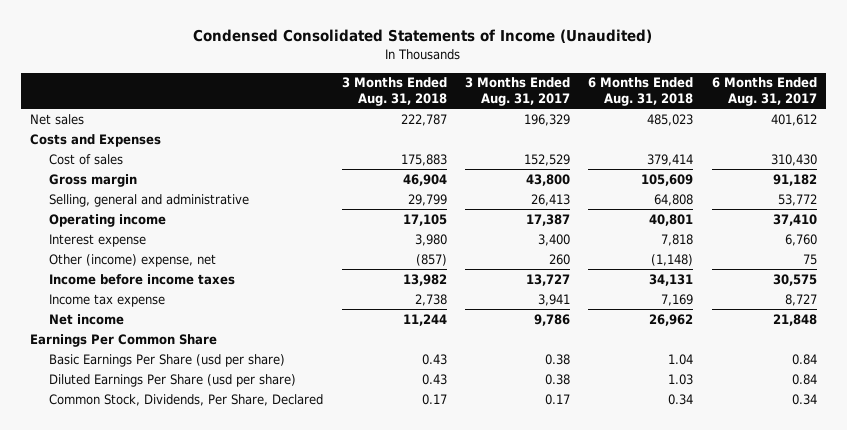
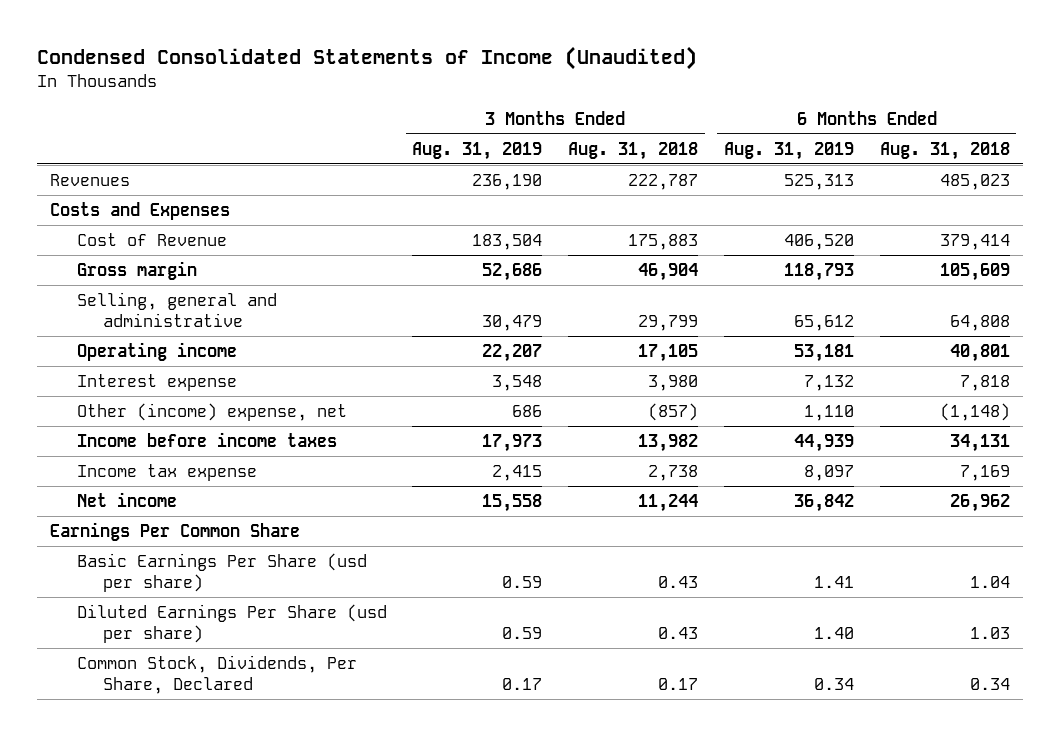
- | 3 Months Ended Aug. 31, 2018 | 3 Months Ended Aug. 31, 2017 | 6 Months Ended Aug. 31, 2018 | 6 Months Ended Aug. 31, 2017
+ | 3 Months Ended Aug. 31, 2019 | 3 Months Ended Aug. 31, 2018 | 6 Months Ended Aug. 31, 2019 | 6 Months Ended Aug. 31, 2018
- Net sales | 222,787 | 196,329 | 485,023 | 401,612
+ Revenues | 236,190 | 222,787 | 525,313 | 485,023
- Cost of sales | 175,883 | 152,529 | 379,414 | 310,430
+ Cost of Revenue | 183,504 | 175,883 | 406,520 | 379,414

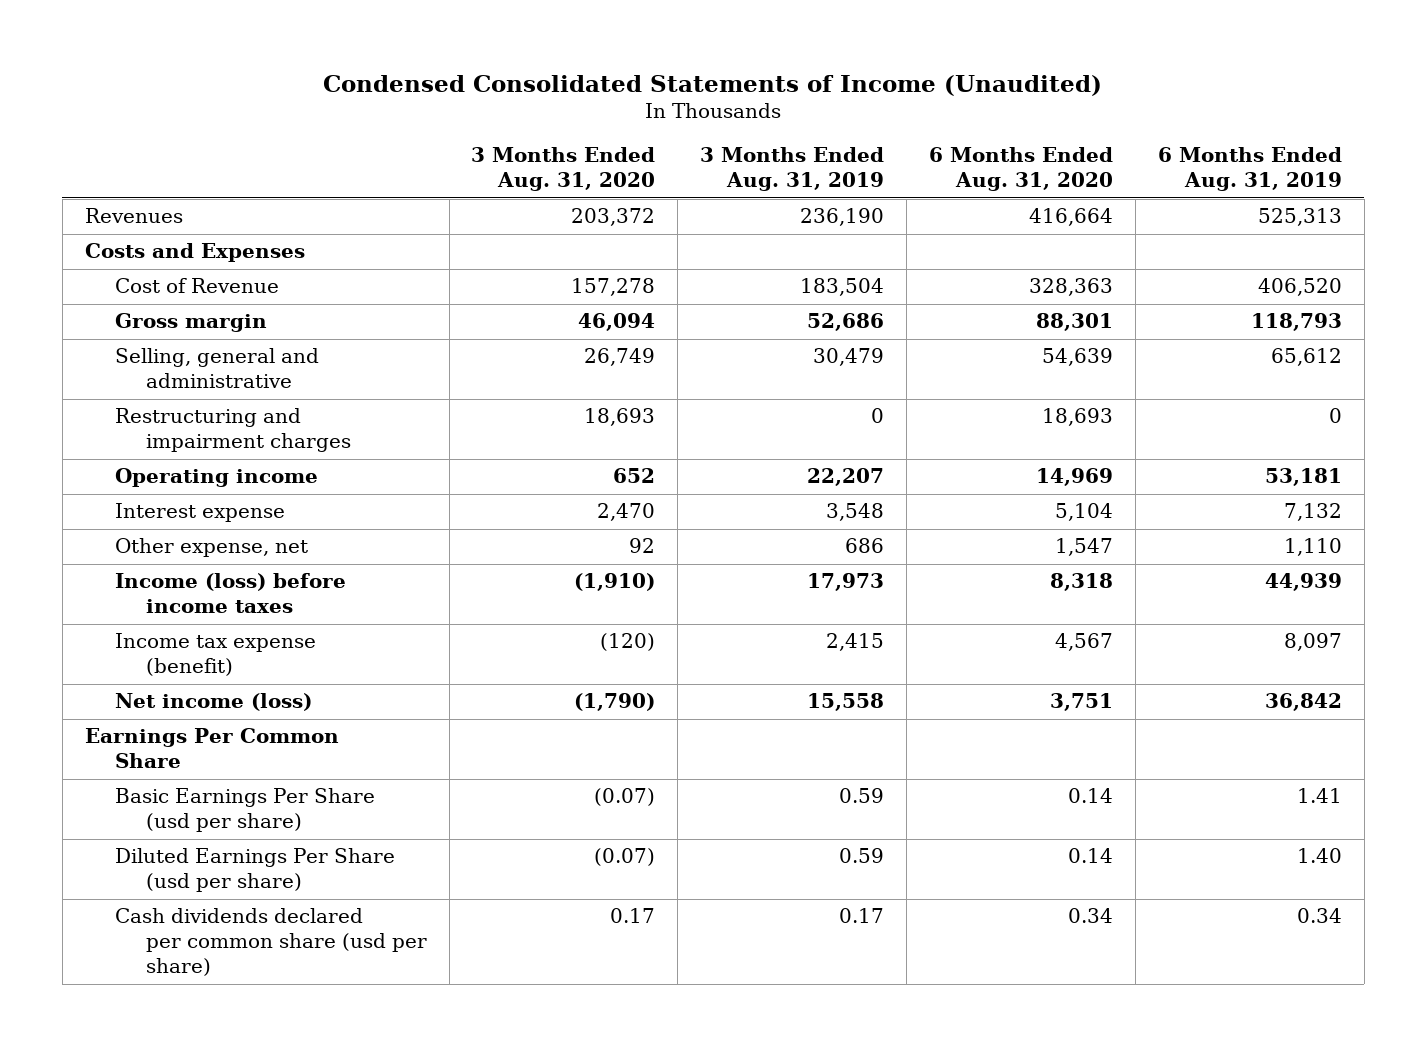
- | 3 Months Ended Aug. 31, 2019 | 3 Months Ended Aug. 31, 2018 | 6 Months Ended Aug. 31, 2019 | 6 Months Ended Aug. 31, 2018
+ | 3 Months Ended Aug. 31, 2020 | 3 Months Ended Aug. 31, 2019 | 6 Months Ended Aug. 31, 2020 | 6 Months Ended Aug. 31, 2019
+ Restructuring and impairment charges | 18,693 | 0 | 18,693 | 0
- Other (income) expense, net | 686 | (857) | 1,110 | (1,148)
- Income before income taxes | 17,973 | 13,982 | 44,939 | 34,131
- Income tax expense | 2,415 | 2,738 | 8,097 | 7,169
- Net income | 15,558 | 11,244 | 36,842 | 26,962
+ Other expense, net | 92 | 686 | 1,547 | 1,110
+ Income (loss) before income taxes | (1,910) | 17,973 | 8,318 | 44,939
+ Income tax expense (benefit) | (120) | 2,415 | 4,567 | 8,097
+ Net income (loss) | (1,790) | 15,558 | 3,751 | 36,842
- Common Stock, Dividends, Per Share, Declared | 0.17 | 0.17 | 0.34 | 0.34
+ Cash dividends declared per common share (usd per share) | 0.17 | 0.17 | 0.34 | 0.34

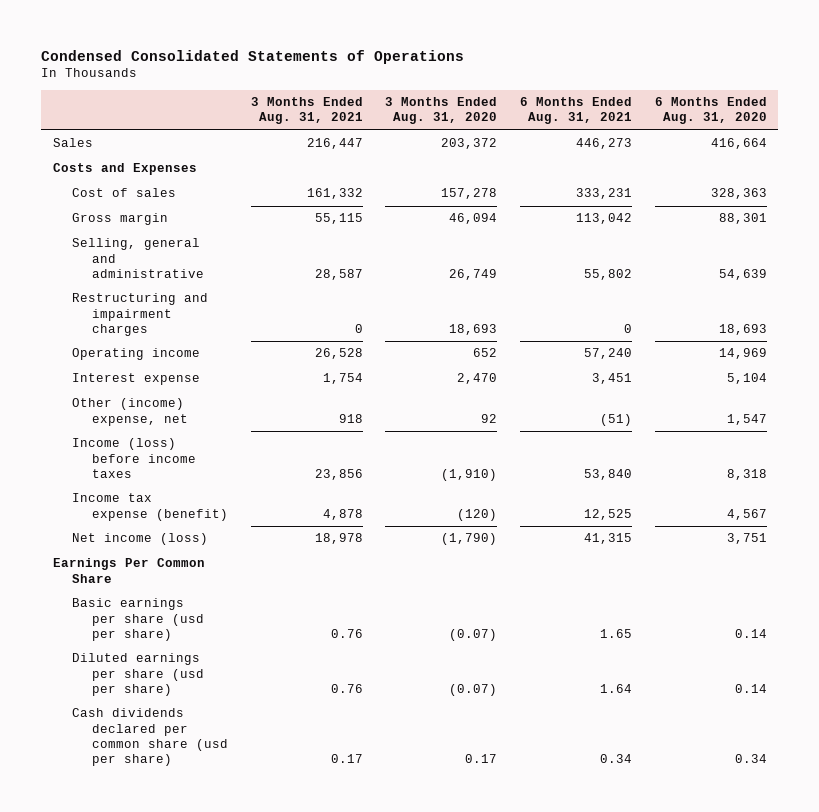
- Condensed Consolidated Statements of Income (Unaudited)
+ Condensed Consolidated Statements of Operations
- | 3 Months Ended Aug. 31, 2020 | 3 Months Ended Aug. 31, 2019 | 6 Months Ended Aug. 31, 2020 | 6 Months Ended Aug. 31, 2019
+ | 3 Months Ended Aug. 31, 2021 | 3 Months Ended Aug. 31, 2020 | 6 Months Ended Aug. 31, 2021 | 6 Months Ended Aug. 31, 2020
- Revenues | 203,372 | 236,190 | 416,664 | 525,313
+ Sales | 216,447 | 203,372 | 446,273 | 416,664
- Cost of Revenue | 157,278 | 183,504 | 328,363 | 406,520
+ Cost of sales | 161,332 | 157,278 | 333,231 | 328,363
- Other expense, net | 92 | 686 | 1,547 | 1,110
+ Other (income) expense, net | 918 | 92 | (51) | 1,547
- Basic Earnings Per Share (usd per share) | (0.07) | 0.59 | 0.14 | 1.41
- Diluted Earnings Per Share (usd per share) | (0.07) | 0.59 | 0.14 | 1.40
+ Basic earnings per share (usd per share) | 0.76 | (0.07) | 1.65 | 0.14
+ Diluted earnings per share (usd per share) | 0.76 | (0.07) | 1.64 | 0.14

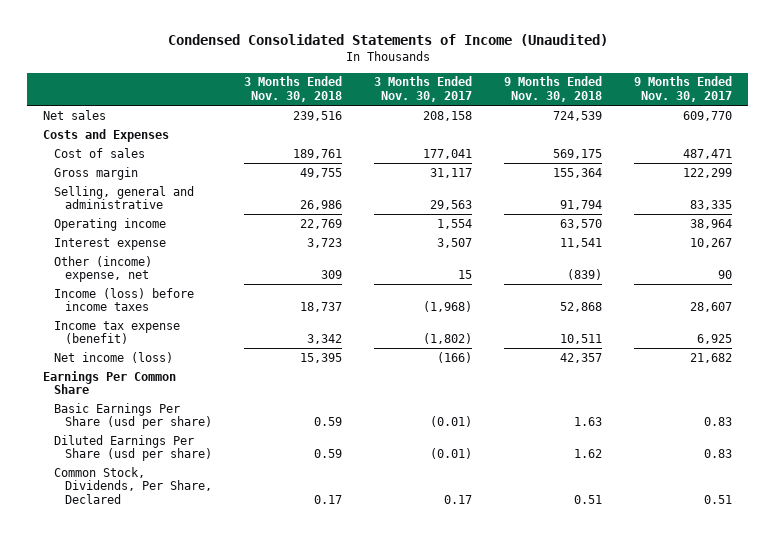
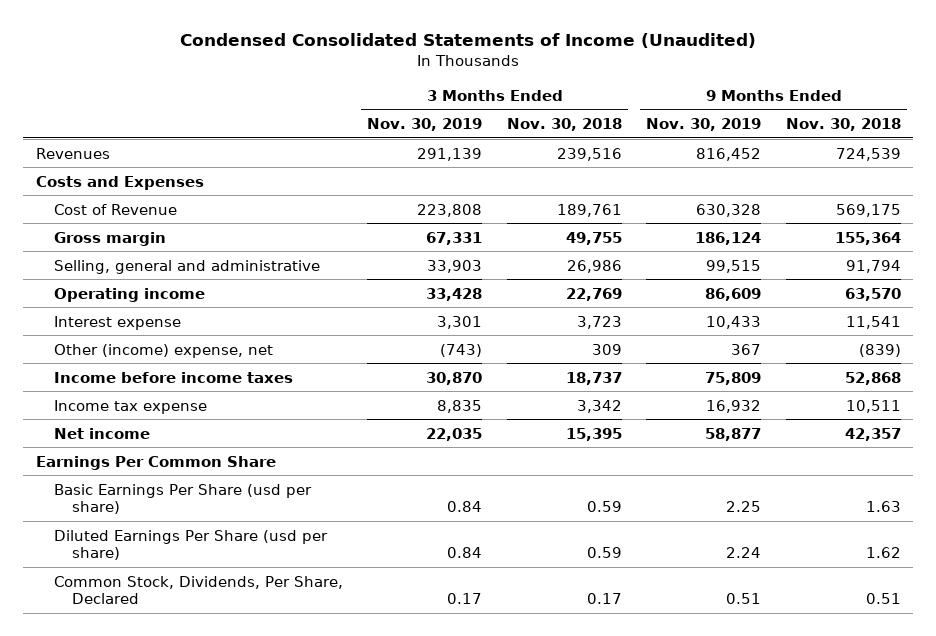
- | 3 Months Ended Nov. 30, 2018 | 3 Months Ended Nov. 30, 2017 | 9 Months Ended Nov. 30, 2018 | 9 Months Ended Nov. 30, 2017
+ | 3 Months Ended Nov. 30, 2019 | 3 Months Ended Nov. 30, 2018 | 9 Months Ended Nov. 30, 2019 | 9 Months Ended Nov. 30, 2018
- Net sales | 239,516 | 208,158 | 724,539 | 609,770
+ Revenues | 291,139 | 239,516 | 816,452 | 724,539
- Cost of sales | 189,761 | 177,041 | 569,175 | 487,471
+ Cost of Revenue | 223,808 | 189,761 | 630,328 | 569,175
- Income (loss) before income taxes | 18,737 | (1,968) | 52,868 | 28,607
- Income tax expense (benefit) | 3,342 | (1,802) | 10,511 | 6,925
- Net income (loss) | 15,395 | (166) | 42,357 | 21,682
+ Income before income taxes | 30,870 | 18,737 | 75,809 | 52,868
+ Income tax expense | 8,835 | 3,342 | 16,932 | 10,511
+ Net income | 22,035 | 15,395 | 58,877 | 42,357

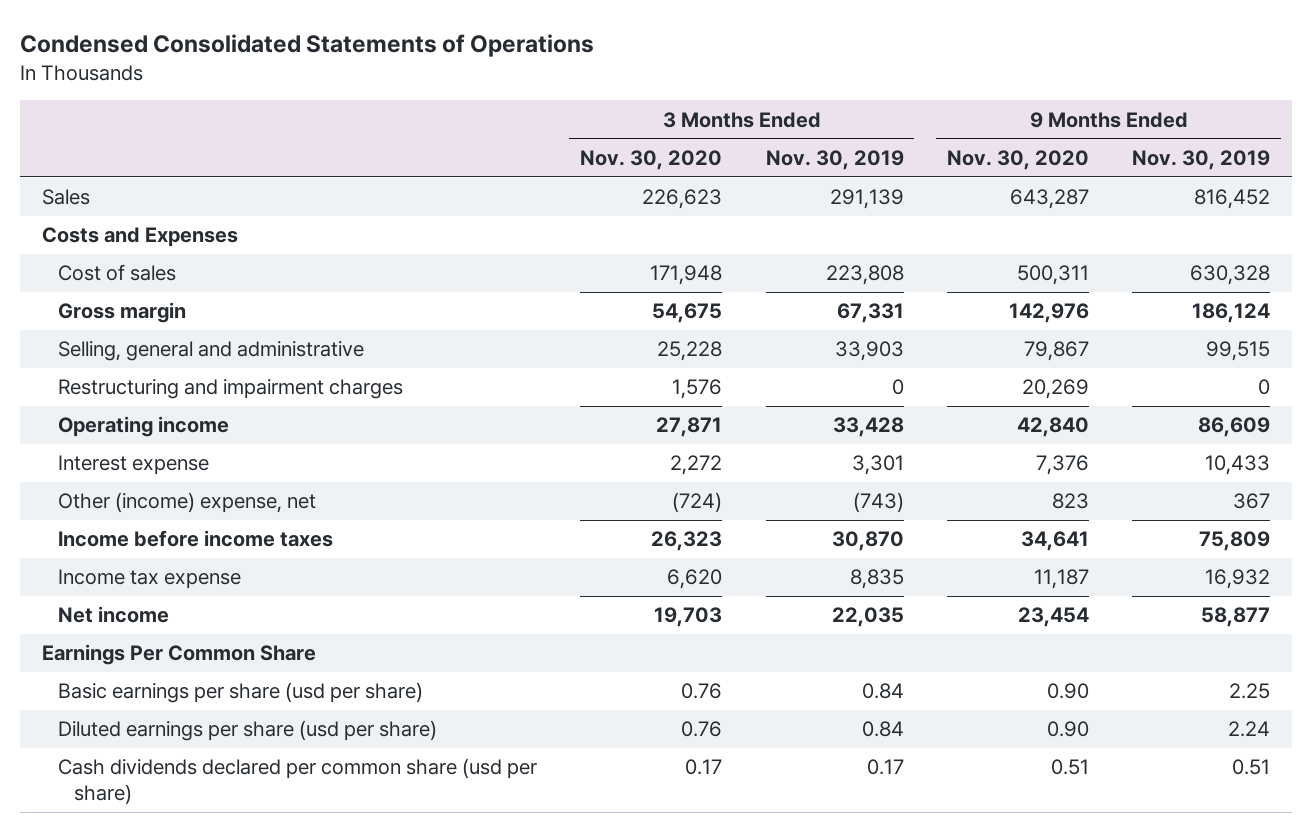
- Condensed Consolidated Statements of Income (Unaudited)
+ Condensed Consolidated Statements of Operations
- | 3 Months Ended Nov. 30, 2019 | 3 Months Ended Nov. 30, 2018 | 9 Months Ended Nov. 30, 2019 | 9 Months Ended Nov. 30, 2018
+ | 3 Months Ended Nov. 30, 2020 | 3 Months Ended Nov. 30, 2019 | 9 Months Ended Nov. 30, 2020 | 9 Months Ended Nov. 30, 2019
- Revenues | 291,139 | 239,516 | 816,452 | 724,539
+ Sales | 226,623 | 291,139 | 643,287 | 816,452
- Cost of Revenue | 223,808 | 189,761 | 630,328 | 569,175
+ Cost of sales | 171,948 | 223,808 | 500,311 | 630,328
+ Restructuring and impairment charges | 1,576 | 0 | 20,269 | 0
- Basic Earnings Per Share (usd per share) | 0.84 | 0.59 | 2.25 | 1.63
- Diluted Earnings Per Share (usd per share) | 0.84 | 0.59 | 2.24 | 1.62
- Common Stock, Dividends, Per Share, Declared | 0.17 | 0.17 | 0.51 | 0.51
+ Basic earnings per share (usd per share) | 0.76 | 0.84 | 0.90 | 2.25
+ Diluted earnings per share (usd per share) | 0.76 | 0.84 | 0.90 | 2.24
+ Cash dividends declared per common share (usd per share) | 0.17 | 0.17 | 0.51 | 0.51

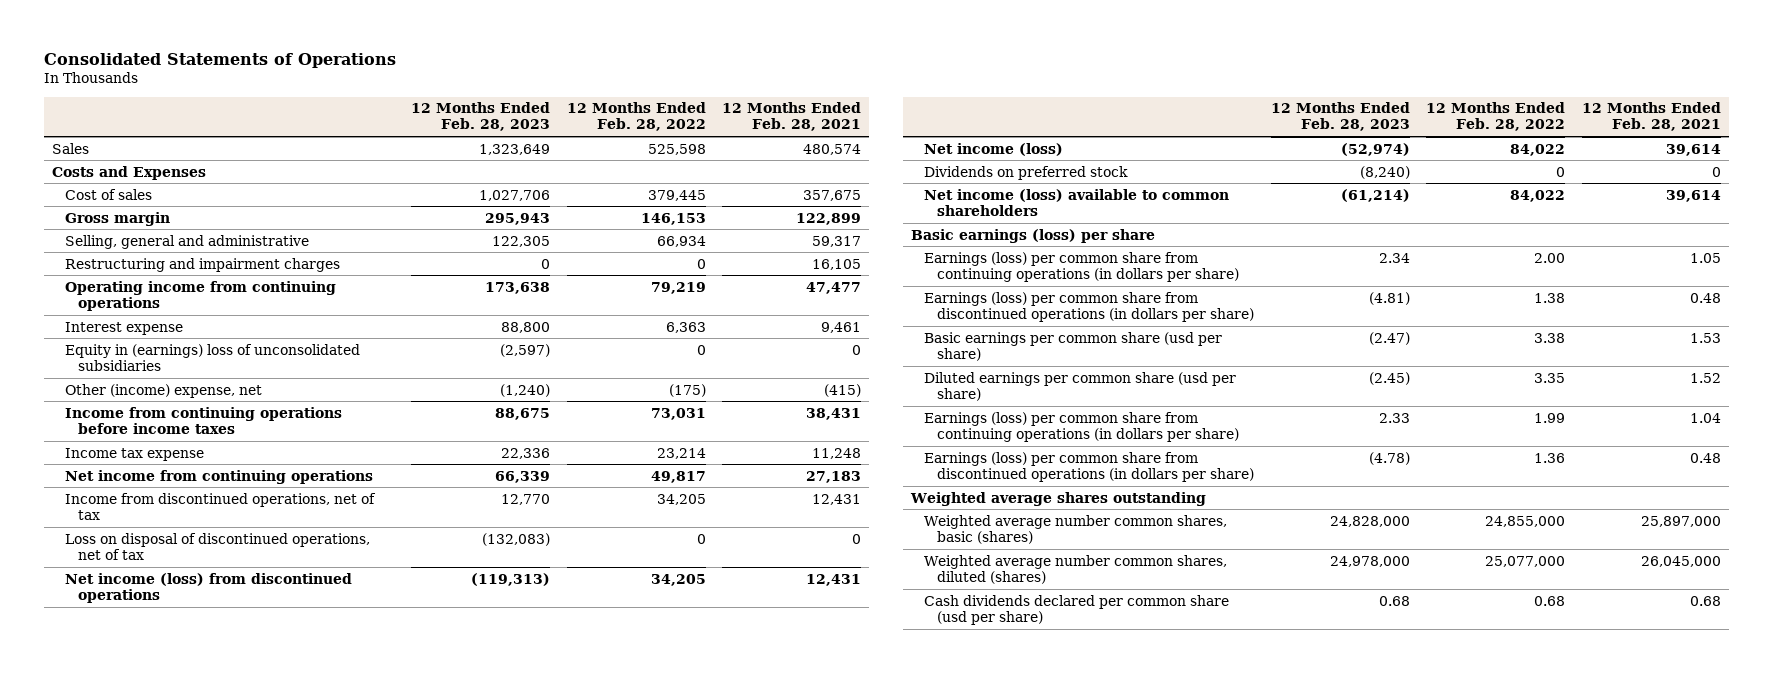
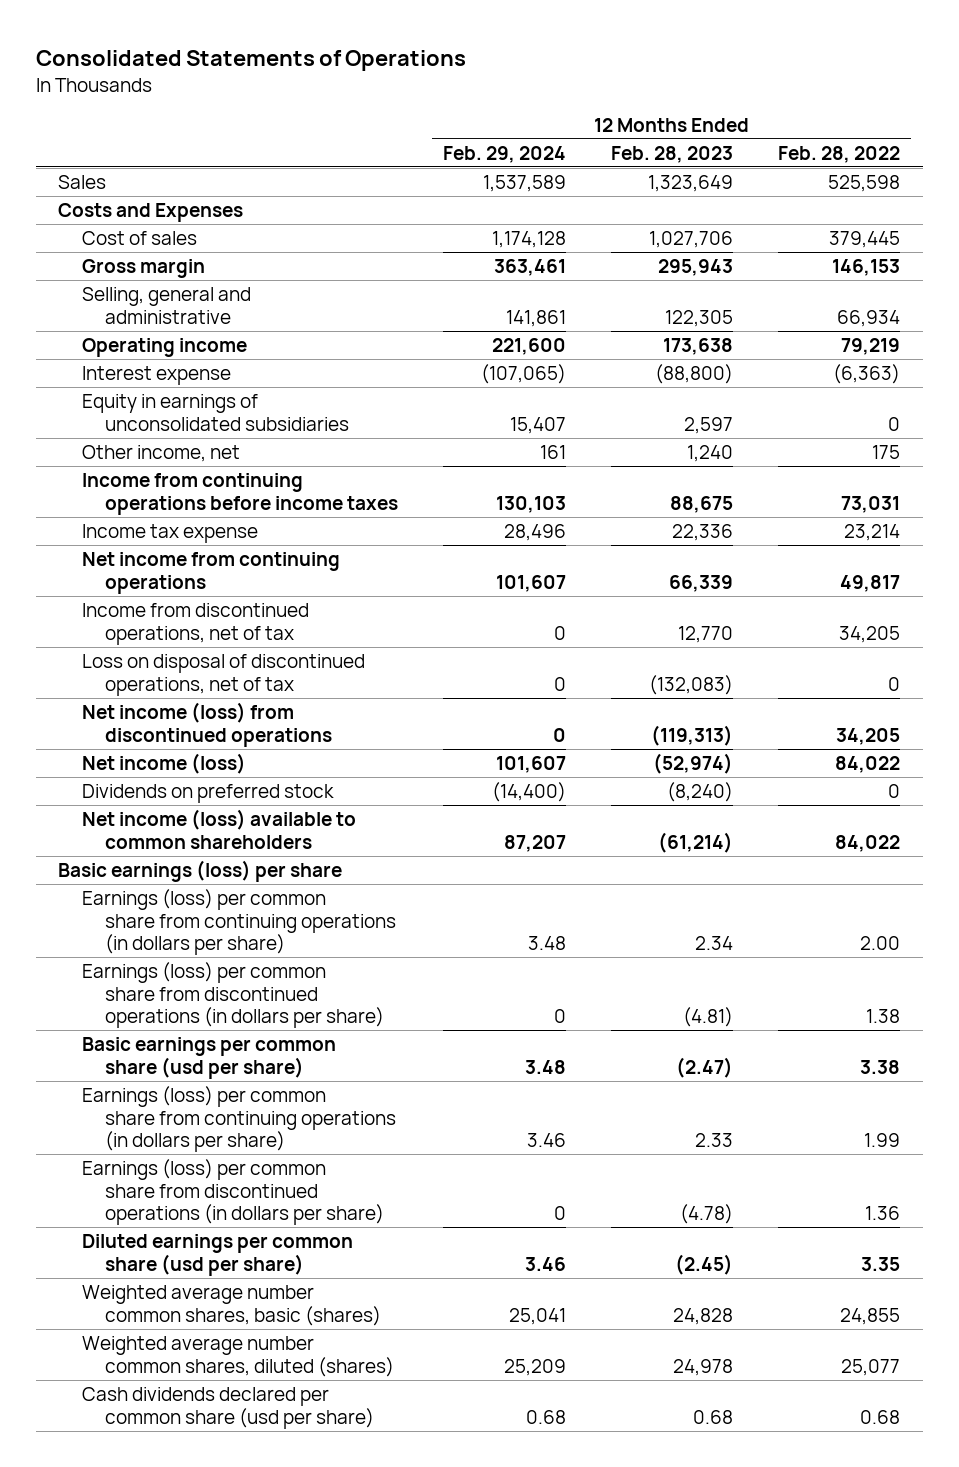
- | 12 Months Ended Feb. 28, 2023 | 12 Months Ended Feb. 28, 2022 | 12 Months Ended Feb. 28, 2021
+ | 12 Months Ended Feb. 29, 2024 | 12 Months Ended Feb. 28, 2023 | 12 Months Ended Feb. 28, 2022
- Restructuring and impairment charges | 0 | 0 | 16,105
- Operating income from continuing operations | 173,638 | 79,219 | 47,477
- Interest expense | 88,800 | 6,363 | 9,461
- Equity in (earnings) loss of unconsolidated subsidiaries | (2,597) | 0 | 0
- Other (income) expense, net | (1,240) | (175) | (415)
+ Operating income | 221,600 | 173,638 | 79,219
+ Interest expense | (107,065) | (88,800) | (6,363)
+ Equity in earnings of unconsolidated subsidiaries | 15,407 | 2,597 | 0
+ Other income, net | 161 | 1,240 | 175
- Weighted average shares outstanding
- Weighted average number common shares, basic (shares) | 24,828,000 | 24,855,000 | 25,897,000
- Weighted average number common shares, diluted (shares) | 24,978,000 | 25,077,000 | 26,045,000
moved down: Diluted earnings per common share (usd per share) | 3.46 | (2.45) | 3.35
+ Weighted average number common shares, basic (shares) | 25,041 | 24,828 | 24,855
+ Weighted average number common shares, diluted (shares) | 25,209 | 24,978 | 25,077

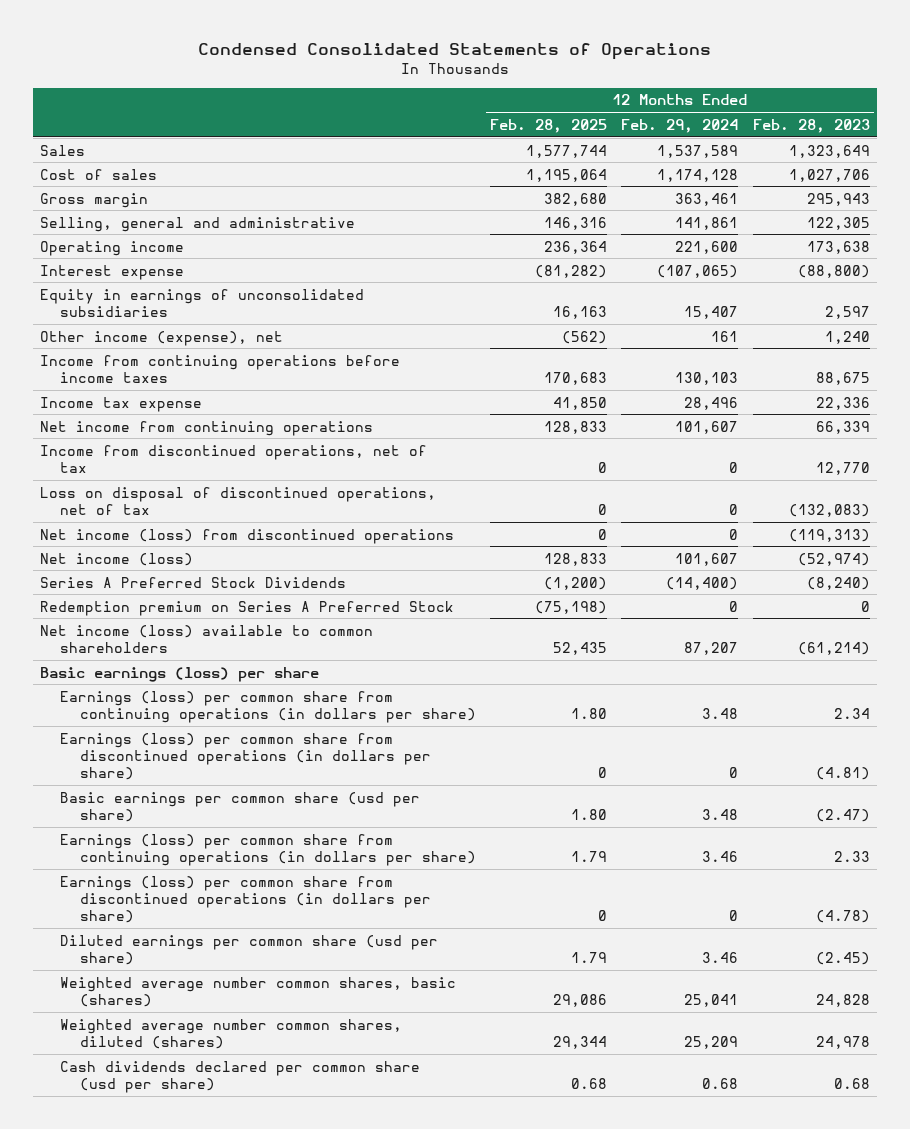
- Consolidated Statements of Operations
+ Condensed Consolidated Statements of Operations
- | 12 Months Ended Feb. 29, 2024 | 12 Months Ended Feb. 28, 2023 | 12 Months Ended Feb. 28, 2022
+ | 12 Months Ended Feb. 28, 2025 | 12 Months Ended Feb. 29, 2024 | 12 Months Ended Feb. 28, 2023
- Costs and Expenses
- Other income, net | 161 | 1,240 | 175
+ Other income (expense), net | (562) | 161 | 1,240
- Dividends on preferred stock | (14,400) | (8,240) | 0
+ Series A Preferred Stock Dividends | (1,200) | (14,400) | (8,240)
+ Redemption premium on Series A Preferred Stock | (75,198) | 0 | 0

